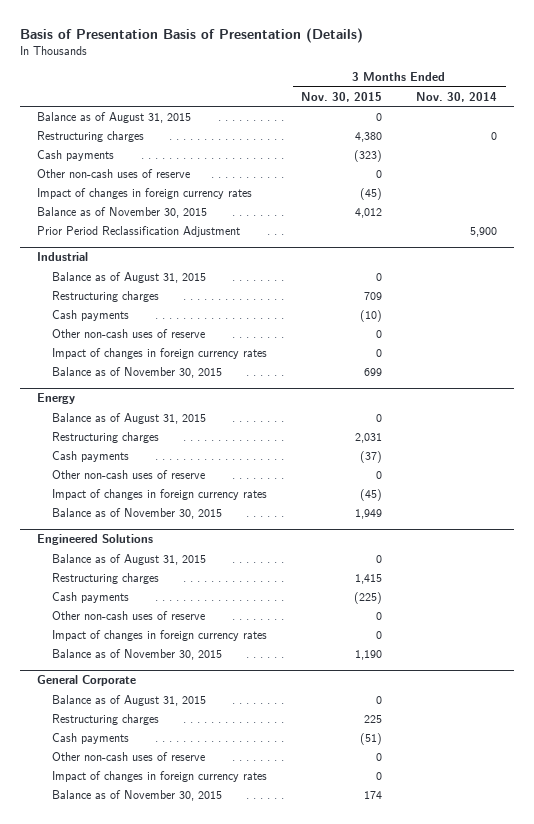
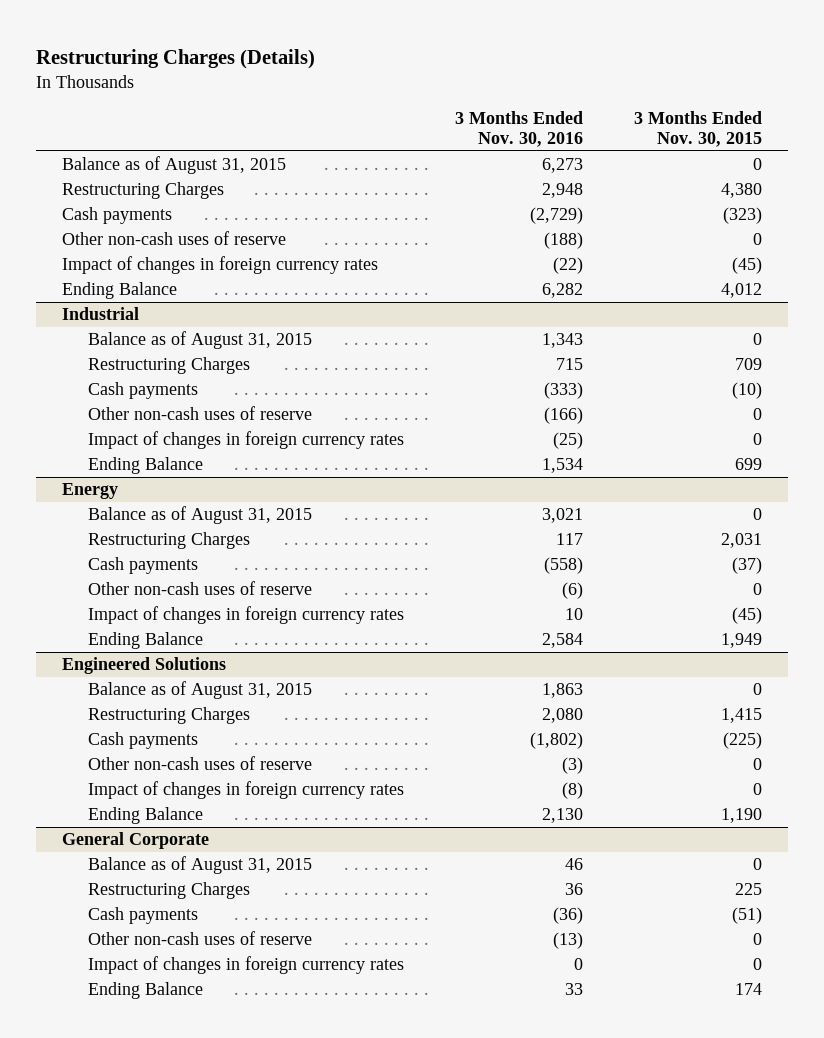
- Basis of Presentation Basis of Presentation (Details)
+ Restructuring Charges (Details)
- | 3 Months Ended Nov. 30, 2015 | 3 Months Ended Nov. 30, 2014
+ | 3 Months Ended Nov. 30, 2016 | 3 Months Ended Nov. 30, 2015
- Restructuring charges | 4,380 | 0
+ Restructuring Charges | 2,948 | 4,380
- Balance as of November 30, 2015 | 4,012 |
- Prior Period Reclassification Adjustment | | 5,900
+ Ending Balance | 6,282 | 4,012
@ Industrial
- Restructuring charges | 709 |
+ Restructuring Charges | 715 | 709
- Balance as of November 30, 2015 | 699 |
+ Ending Balance | 1,534 | 699
@ Energy
- Restructuring charges | 2,031 |
+ Restructuring Charges | 117 | 2,031
- Balance as of November 30, 2015 | 1,949 |
+ Ending Balance | 2,584 | 1,949
@ Engineered Solutions
- Restructuring charges | 1,415 |
+ Restructuring Charges | 2,080 | 1,415
- Balance as of November 30, 2015 | 1,190 |
+ Ending Balance | 2,130 | 1,190
@ General Corporate
- Restructuring charges | 225 |
+ Restructuring Charges | 36 | 225
- Balance as of November 30, 2015 | 174 |
+ Ending Balance | 33 | 174

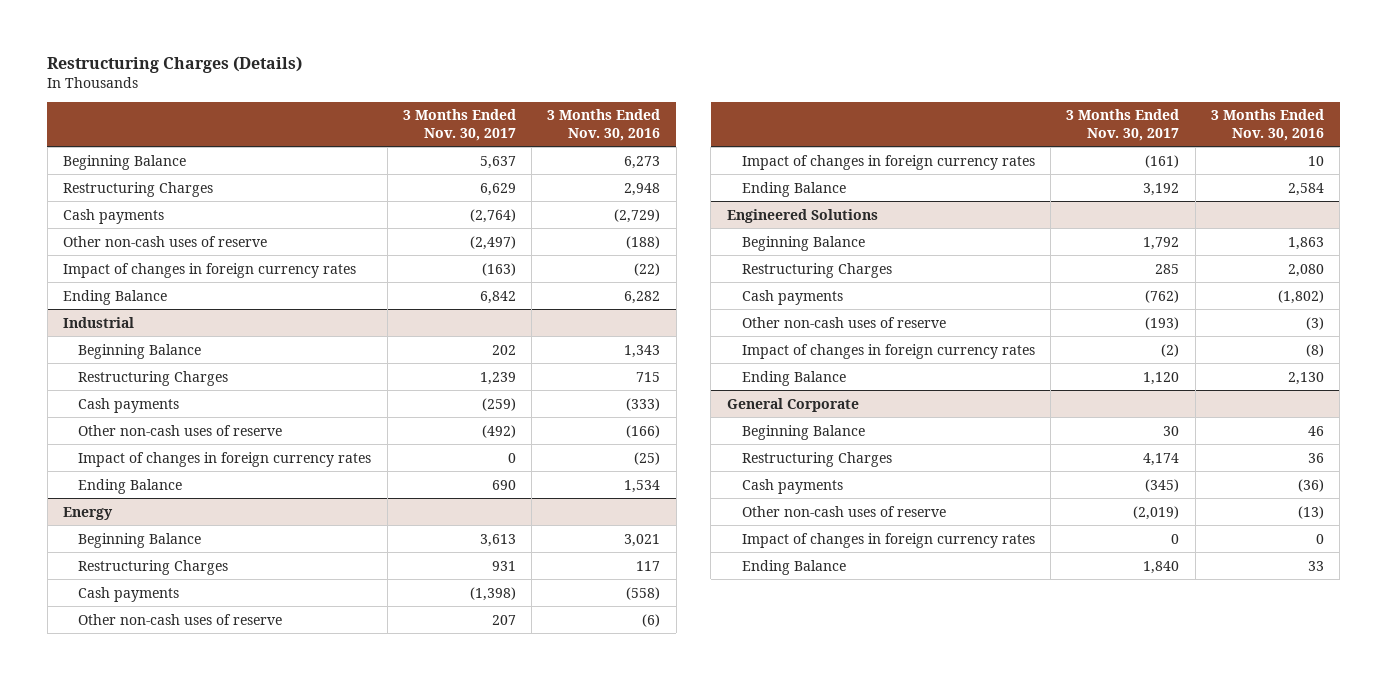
- | 3 Months Ended Nov. 30, 2016 | 3 Months Ended Nov. 30, 2015
+ | 3 Months Ended Nov. 30, 2017 | 3 Months Ended Nov. 30, 2016
- Balance as of August 31, 2015 | 6,273 | 0
+ Beginning Balance | 5,637 | 6,273
@ Industrial
- Balance as of August 31, 2015 | 1,343 | 0
+ Beginning Balance | 202 | 1,343
@ Energy
- Balance as of August 31, 2015 | 3,021 | 0
+ Beginning Balance | 3,613 | 3,021
@ Engineered Solutions
- Balance as of August 31, 2015 | 1,863 | 0
+ Beginning Balance | 1,792 | 1,863
@ General Corporate
- Balance as of August 31, 2015 | 46 | 0
+ Beginning Balance | 30 | 46

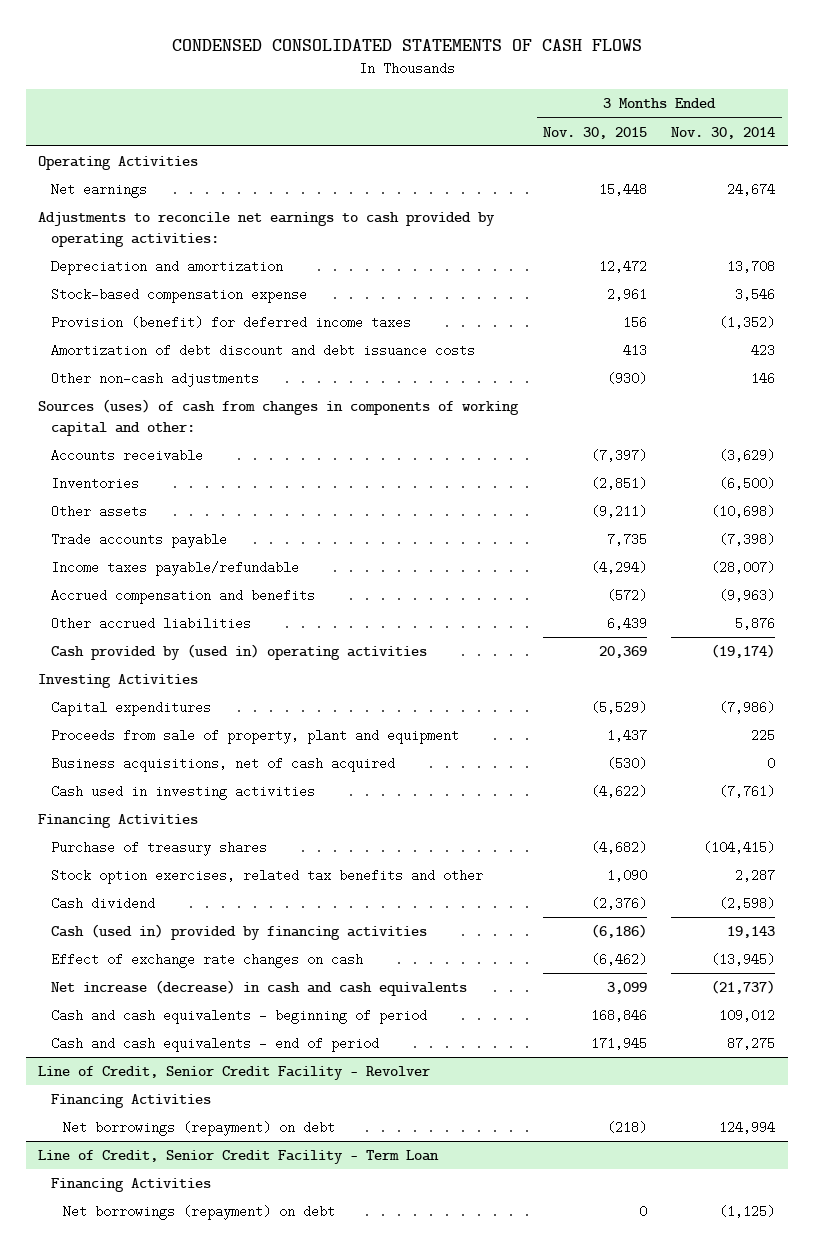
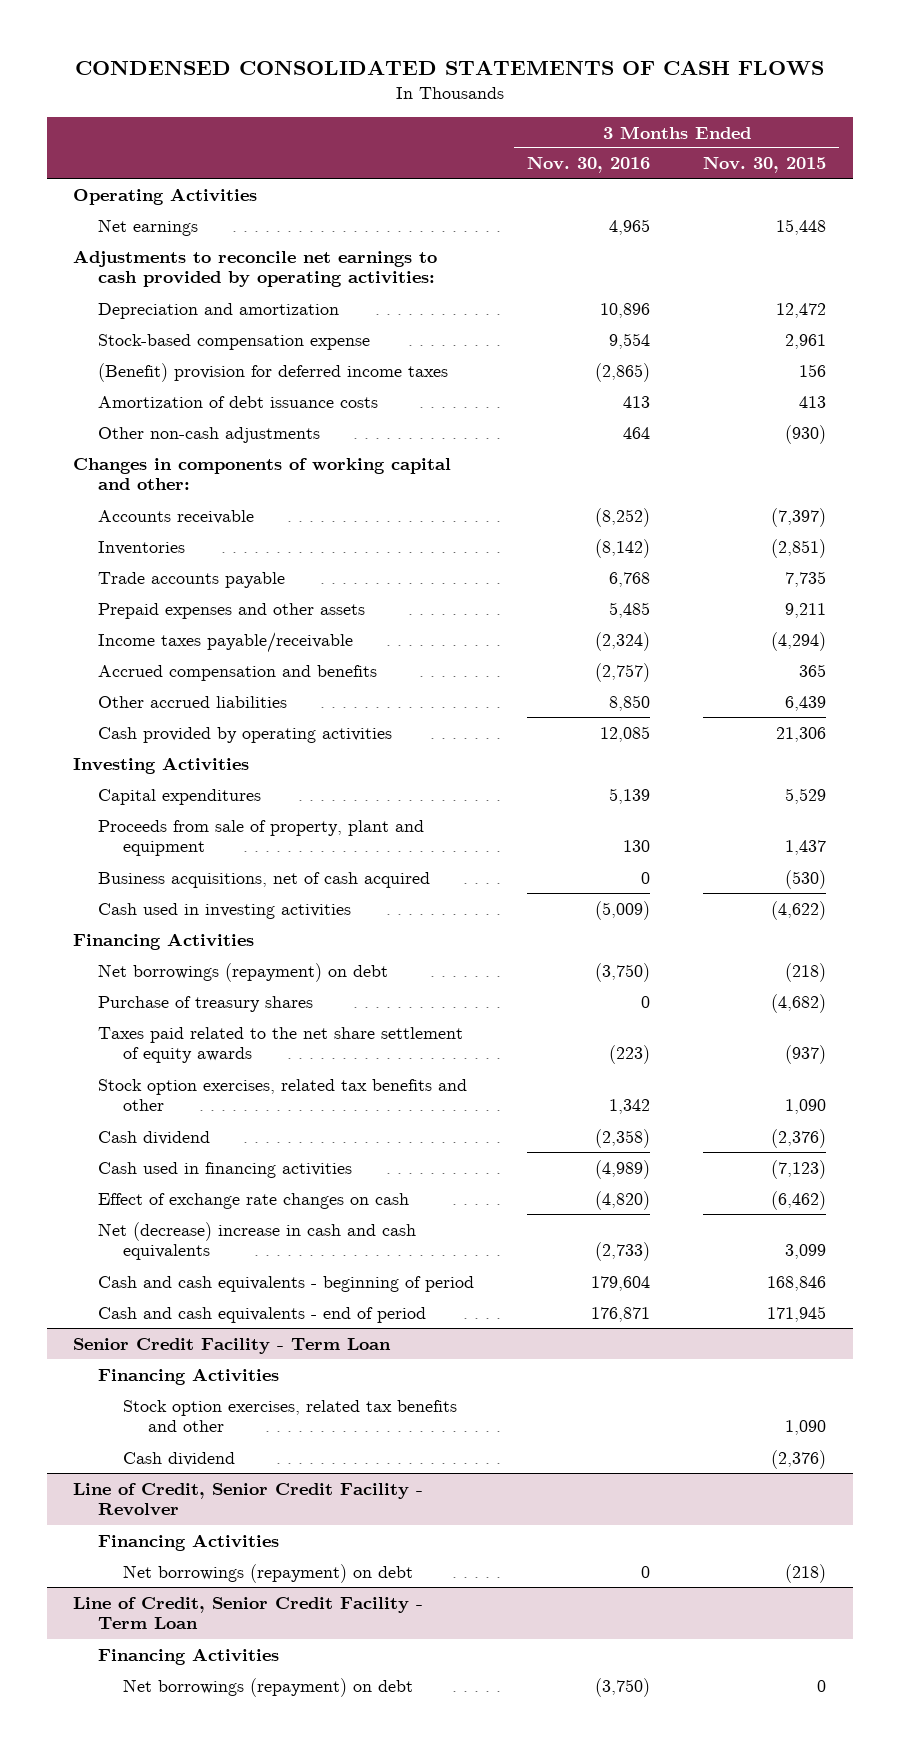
- | 3 Months Ended Nov. 30, 2015 | 3 Months Ended Nov. 30, 2014
+ | 3 Months Ended Nov. 30, 2016 | 3 Months Ended Nov. 30, 2015
- Provision (benefit) for deferred income taxes | 156 | (1,352)
- Amortization of debt discount and debt issuance costs | 413 | 423
+ (Benefit) provision for deferred income taxes | (2,865) | 156
+ Amortization of debt issuance costs | 413 | 413
- Sources (uses) of cash from changes in components of working capital and other:
+ Changes in components of working capital and other:
- Other assets | (9,211) | (10,698)
- Income taxes payable/refundable | (4,294) | (28,007)
- Accrued compensation and benefits | (572) | (9,963)
+ Prepaid expenses and other assets | 5,485 | 9,211
+ Income taxes payable/receivable | (2,324) | (4,294)
+ Accrued compensation and benefits | (2,757) | 365
- Cash provided by (used in) operating activities | 20,369 | (19,174)
+ Cash provided by operating activities | 12,085 | 21,306
- Capital expenditures | (5,529) | (7,986)
+ Capital expenditures | 5,139 | 5,529
+ Net borrowings (repayment) on debt | (3,750) | (218)
+ Taxes paid related to the net share settlement of equity awards | (223) | (937)
- Cash (used in) provided by financing activities | (6,186) | 19,143
+ Cash used in financing activities | (4,989) | (7,123)
- Net increase (decrease) in cash and cash equivalents | 3,099 | (21,737)
+ Net (decrease) increase in cash and cash equivalents | (2,733) | 3,099
+ Senior Credit Facility - Term Loan
+ Financing Activities
+ Stock option exercises, related tax benefits and other | | 1,090
+ Cash dividend | | (2,376)

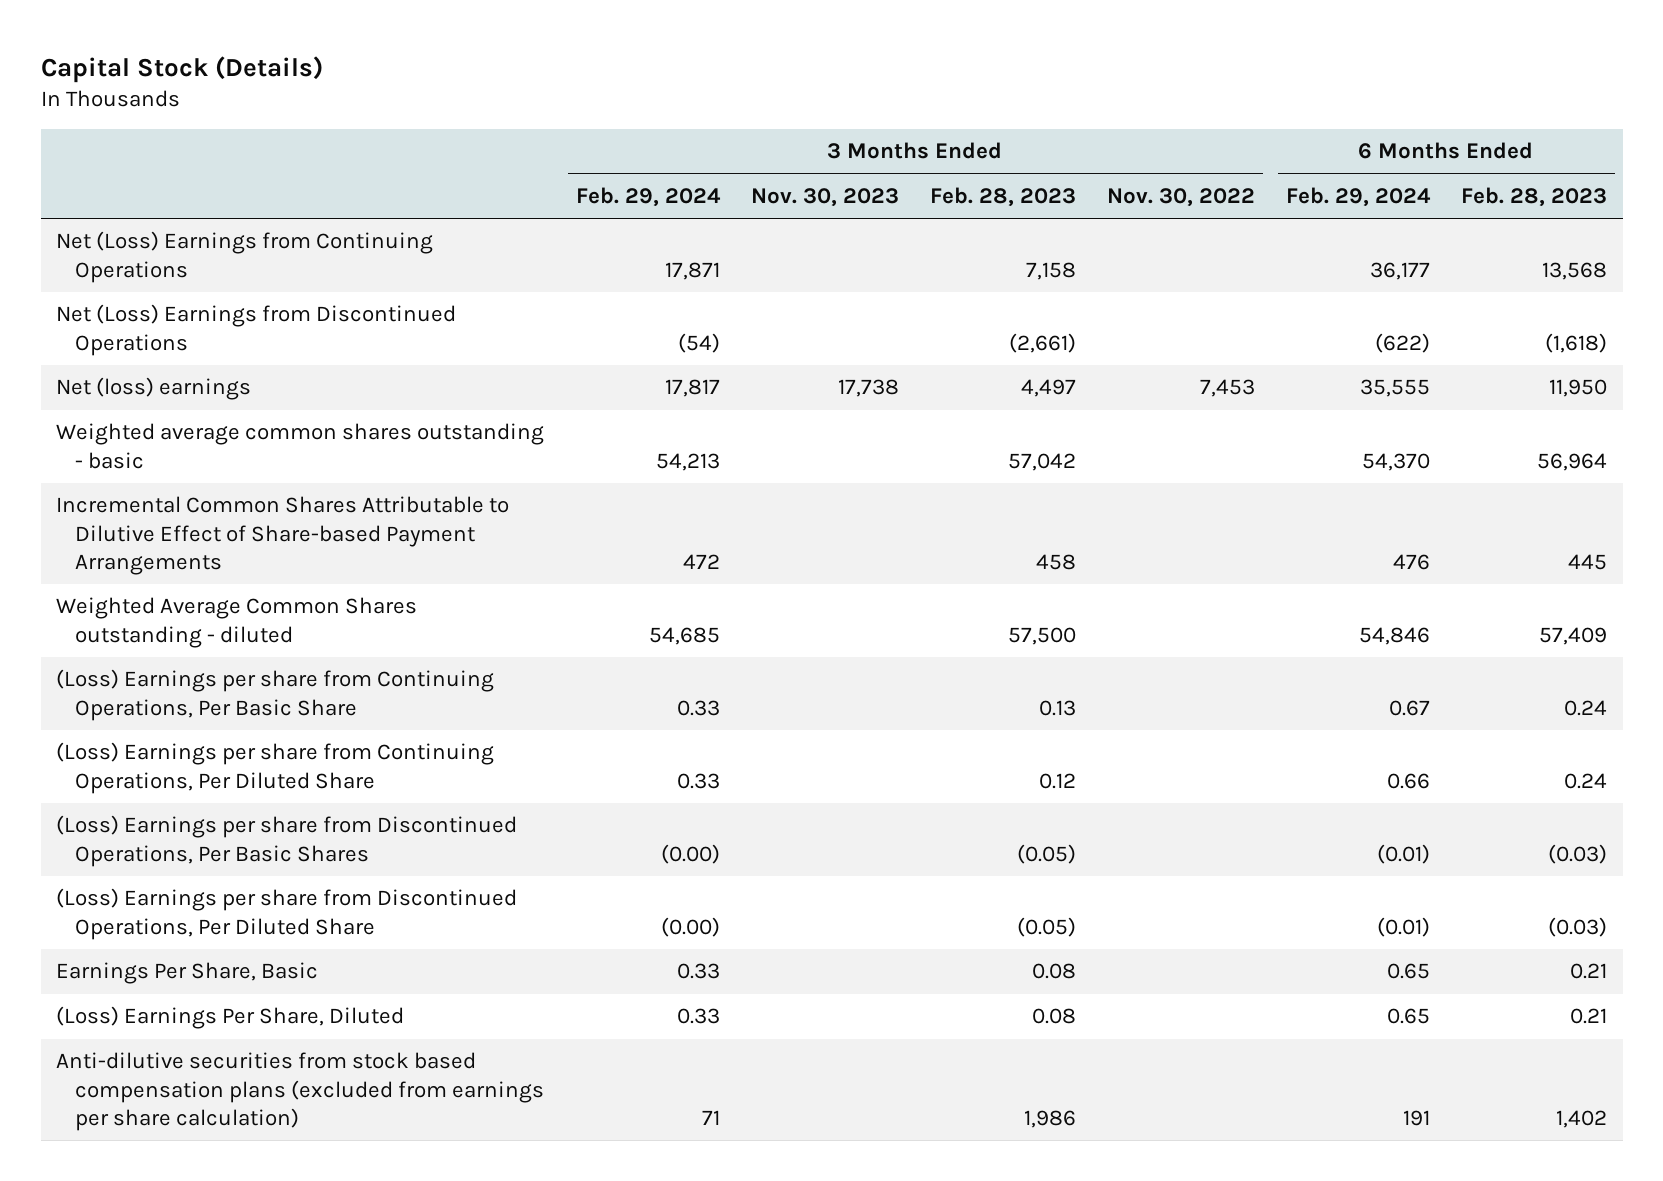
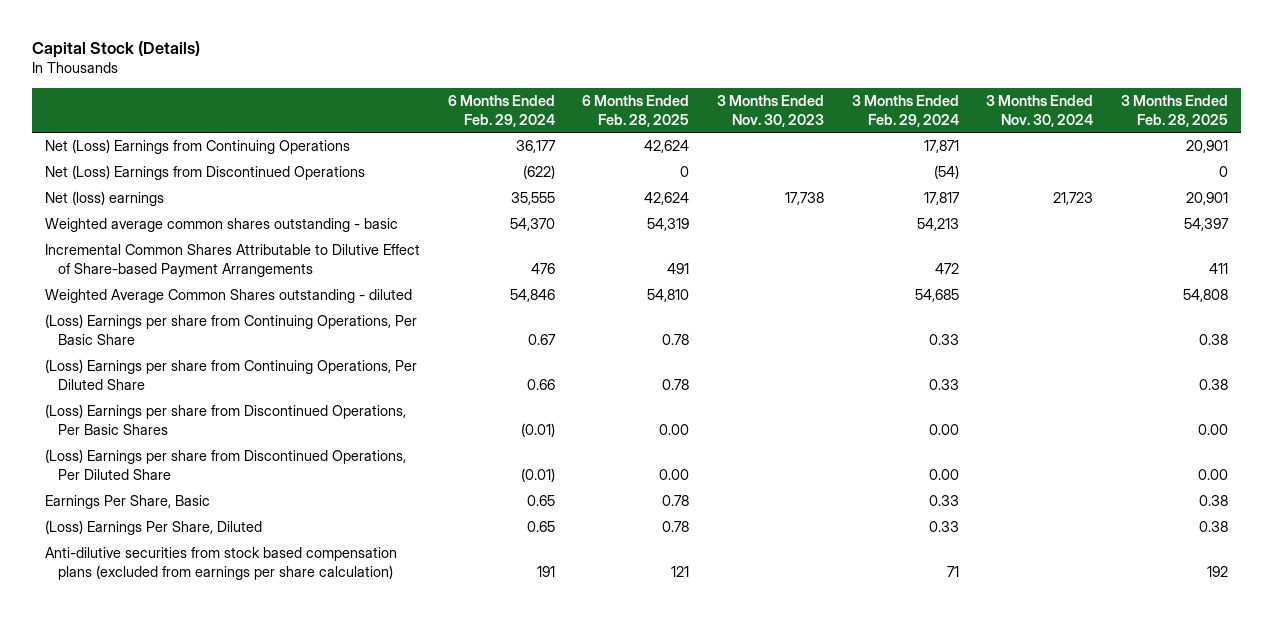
- | 3 Months Ended Feb. 29, 2024 | 3 Months Ended Nov. 30, 2023 | 3 Months Ended Feb. 28, 2023 | 3 Months Ended Nov. 30, 2022 | 6 Months Ended Feb. 29, 2024 | 6 Months Ended Feb. 28, 2023
+ | 6 Months Ended Feb. 29, 2024 | 6 Months Ended Feb. 28, 2025 | 3 Months Ended Nov. 30, 2023 | 3 Months Ended Feb. 29, 2024 | 3 Months Ended Nov. 30, 2024 | 3 Months Ended Feb. 28, 2025
- (Loss) Earnings per share from Discontinued Operations, Per Basic Shares | (0.00) | | (0.05) | | (0.01) | (0.03)
- (Loss) Earnings per share from Discontinued Operations, Per Diluted Share | (0.00) | | (0.05) | | (0.01) | (0.03)
+ (Loss) Earnings per share from Discontinued Operations, Per Basic Shares | (0.01) | 0.00 | | 0.00 | | 0.00
+ (Loss) Earnings per share from Discontinued Operations, Per Diluted Share | (0.01) | 0.00 | | 0.00 | | 0.00

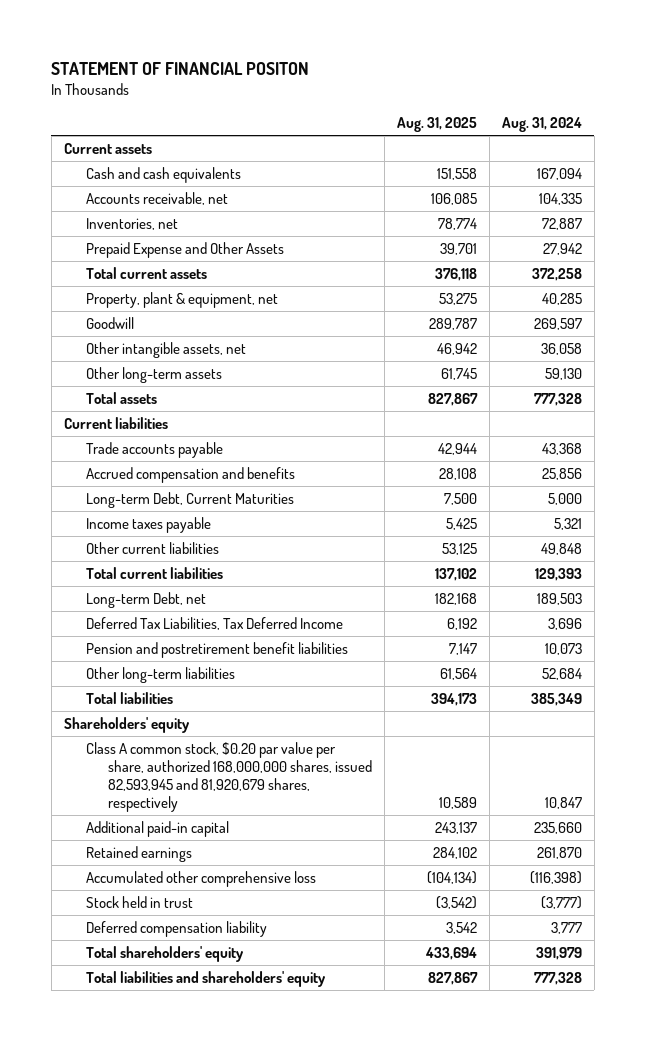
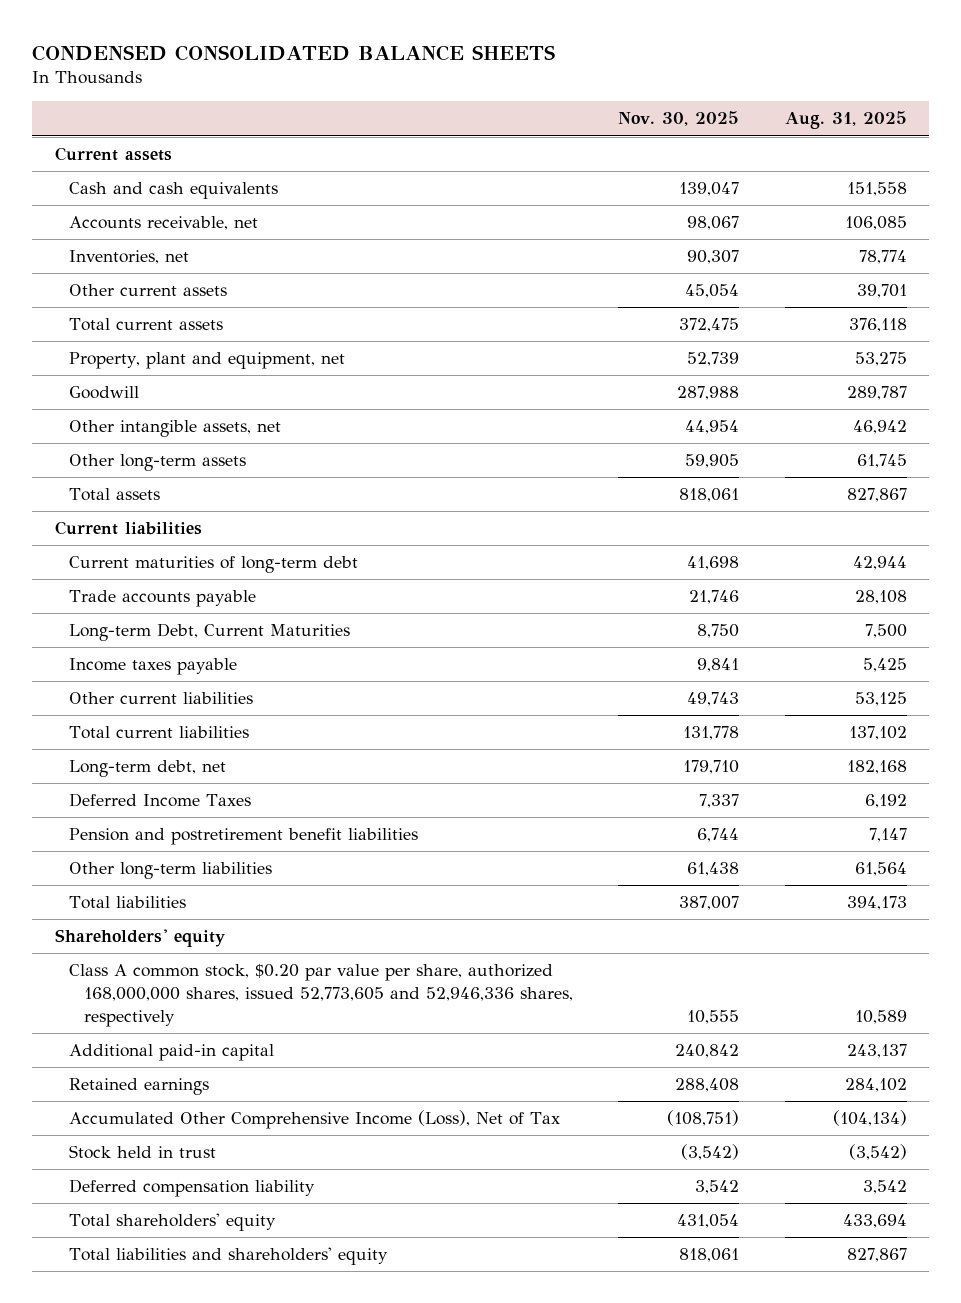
- STATEMENT OF FINANCIAL POSITON
+ CONDENSED CONSOLIDATED BALANCE SHEETS
- | Aug. 31, 2025 | Aug. 31, 2024
+ | Nov. 30, 2025 | Aug. 31, 2025
- Prepaid Expense and Other Assets | 39,701 | 27,942
+ Other current assets | 45,054 | 39,701
- Property, plant & equipment, net | 53,275 | 40,285
+ Property, plant and equipment, net | 52,739 | 53,275
- Trade accounts payable | 42,944 | 43,368
- Accrued compensation and benefits | 28,108 | 25,856
+ Current maturities of long-term debt | 41,698 | 42,944
+ Trade accounts payable | 21,746 | 28,108
- Long-term Debt, net | 182,168 | 189,503
- Deferred Tax Liabilities, Tax Deferred Income | 6,192 | 3,696
+ Long-term debt, net | 179,710 | 182,168
+ Deferred Income Taxes | 7,337 | 6,192
- Class A common stock, $0.20 par value per share, authorized 168,000,000 shares, issued 82,593,945 and 81,920,679 shares, respectively | 10,589 | 10,847
+ Class A common stock, $0.20 par value per share, authorized 168,000,000 shares, issued 52,773,605 and 52,946,336 shares, respectively | 10,555 | 10,589
- Accumulated other comprehensive loss | (104,134) | (116,398)
+ Accumulated Other Comprehensive Income (Loss), Net of Tax | (108,751) | (104,134)

